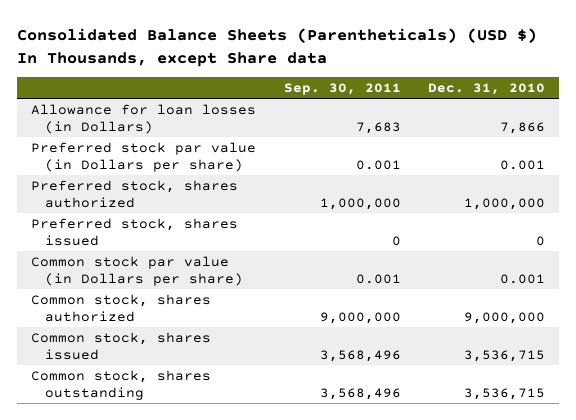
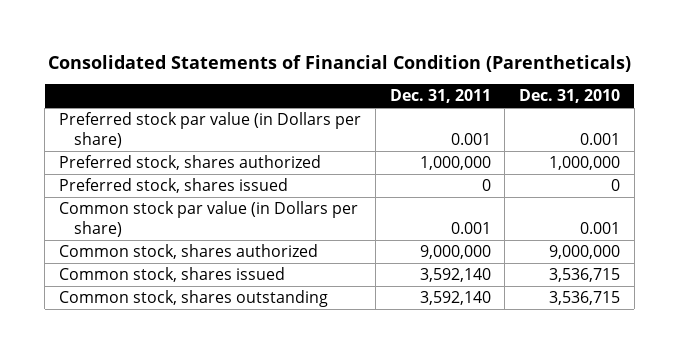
- Consolidated Balance Sheets (Parentheticals) (USD $) In Thousands, except Share data
+ Consolidated Statements of Financial Condition (Parentheticals)
- | Sep. 30, 2011 | Dec. 31, 2010
+ | Dec. 31, 2011 | Dec. 31, 2010
- Allowance for loan losses (in Dollars) | 7,683 | 7,866

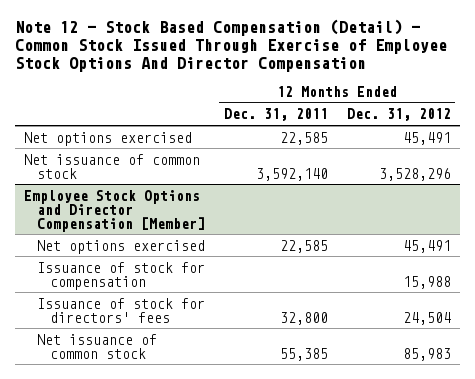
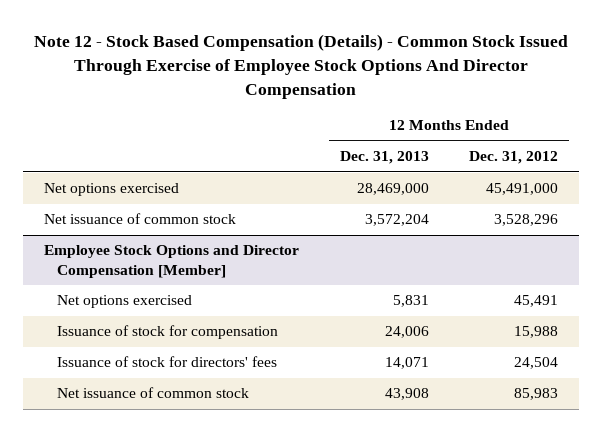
- Note 12 - Stock Based Compensation (Detail) - Common Stock Issued Through Exercise of Employee Stock Options And Director Compensation
+ Note 12 - Stock Based Compensation (Details) - Common Stock Issued Through Exercise of Employee Stock Options And Director Compensation
- | 12 Months Ended Dec. 31, 2011 | 12 Months Ended Dec. 31, 2012
+ | 12 Months Ended Dec. 31, 2013 | 12 Months Ended Dec. 31, 2012
- Net options exercised | 22,585 | 45,491
+ Net options exercised | 28,469,000 | 45,491,000

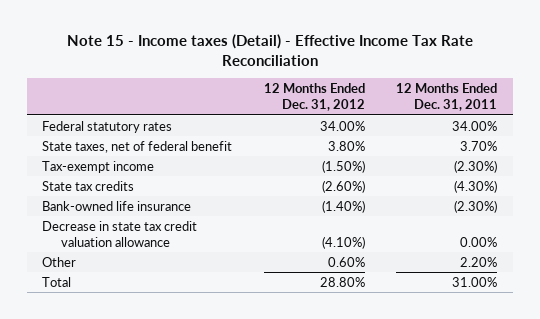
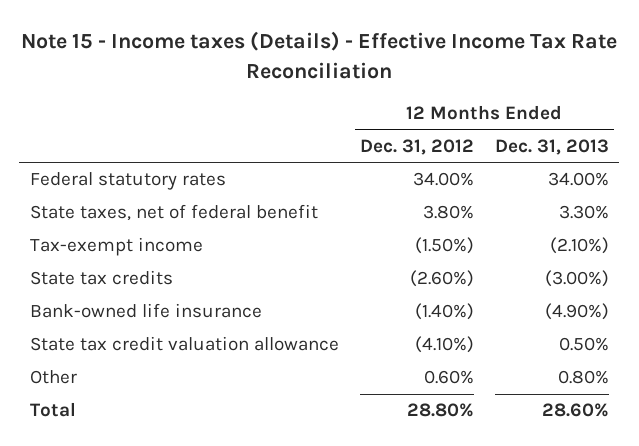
- Note 15 - Income taxes (Detail) - Effective Income Tax Rate Reconciliation
+ Note 15 - Income taxes (Details) - Effective Income Tax Rate Reconciliation
- | 12 Months Ended Dec. 31, 2012 | 12 Months Ended Dec. 31, 2011
+ | 12 Months Ended Dec. 31, 2012 | 12 Months Ended Dec. 31, 2013
- Decrease in state tax credit valuation allowance | (4.10%) | 0.00%
+ State tax credit valuation allowance | (4.10%) | 0.50%

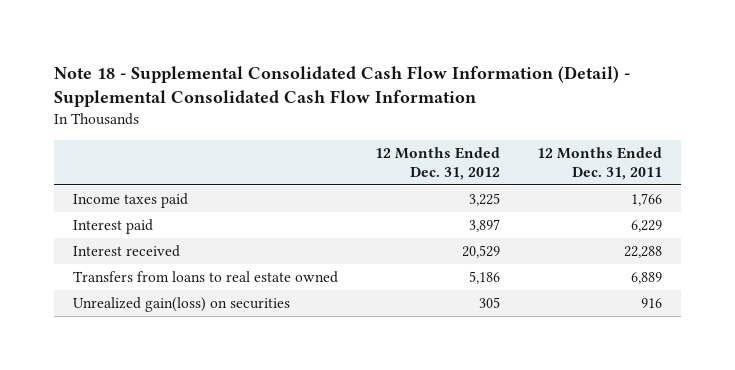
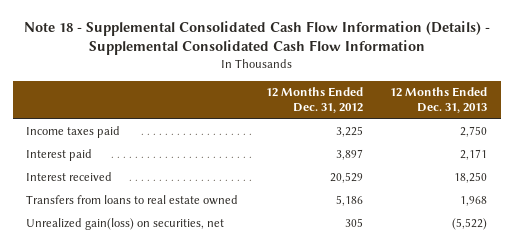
- Note 18 - Supplemental Consolidated Cash Flow Information (Detail) - Supplemental Consolidated Cash Flow Information
+ Note 18 - Supplemental Consolidated Cash Flow Information (Details) - Supplemental Consolidated Cash Flow Information
- | 12 Months Ended Dec. 31, 2012 | 12 Months Ended Dec. 31, 2011
+ | 12 Months Ended Dec. 31, 2012 | 12 Months Ended Dec. 31, 2013
- Unrealized gain(loss) on securities | 305 | 916
+ Unrealized gain(loss) on securities, net | 305 | (5,522)

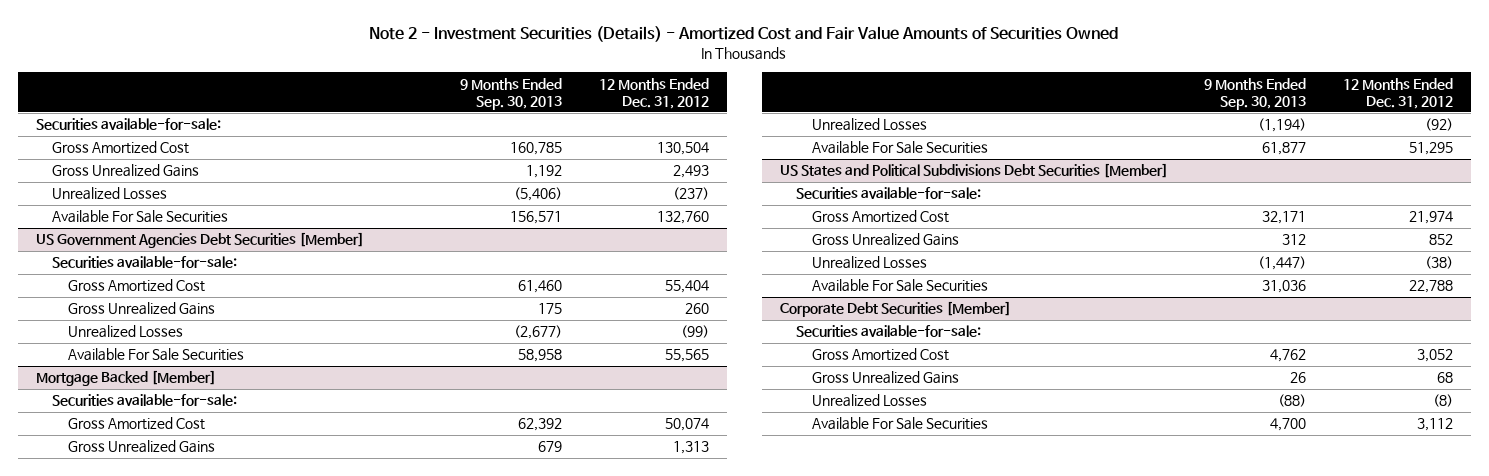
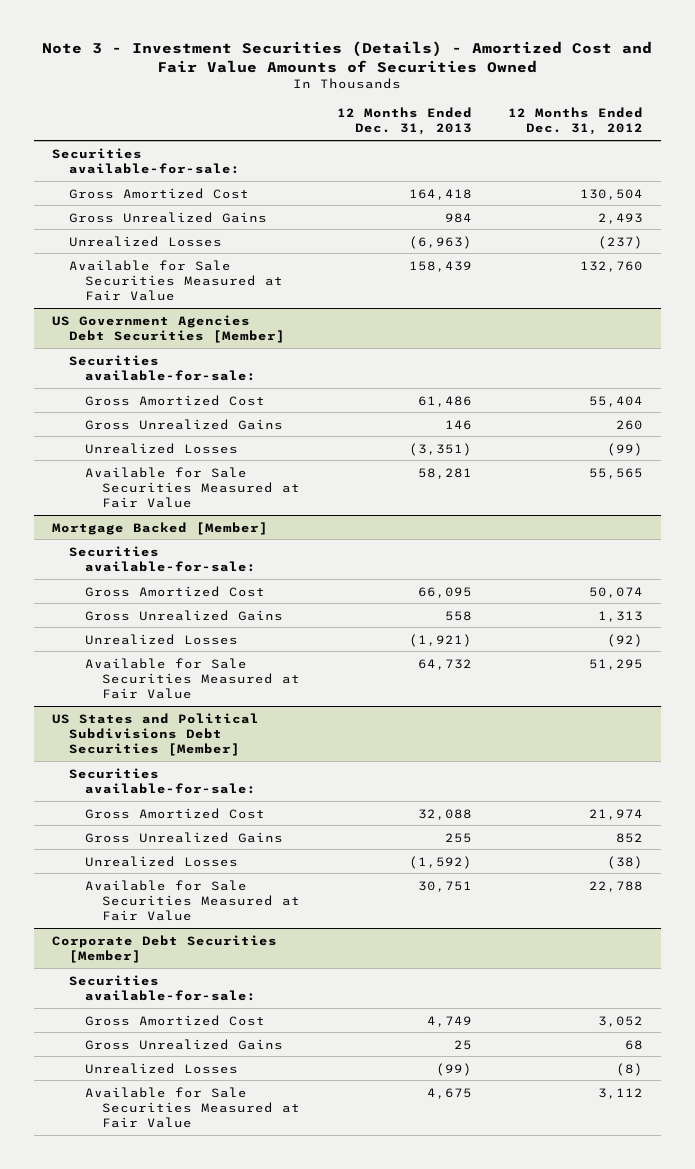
- Note 2 - Investment Securities (Details) - Amortized Cost and Fair Value Amounts of Securities Owned
+ Note 3 - Investment Securities (Details) - Amortized Cost and Fair Value Amounts of Securities Owned
- | 9 Months Ended Sep. 30, 2013 | 12 Months Ended Dec. 31, 2012
+ | 12 Months Ended Dec. 31, 2013 | 12 Months Ended Dec. 31, 2012
- Available For Sale Securities | 156,571 | 132,760
+ Available for Sale Securities Measured at Fair Value | 158,439 | 132,760
@ US Government Agencies Debt Securities [Member]
- Available For Sale Securities | 58,958 | 55,565
+ Available for Sale Securities Measured at Fair Value | 58,281 | 55,565
@ Mortgage Backed [Member]
- Available For Sale Securities | 61,877 | 51,295
+ Available for Sale Securities Measured at Fair Value | 64,732 | 51,295
@ US States and Political Subdivisions Debt Securities [Member]
- Available For Sale Securities | 31,036 | 22,788
+ Available for Sale Securities Measured at Fair Value | 30,751 | 22,788
@ Corporate Debt Securities [Member]
- Available For Sale Securities | 4,700 | 3,112
+ Available for Sale Securities Measured at Fair Value | 4,675 | 3,112

